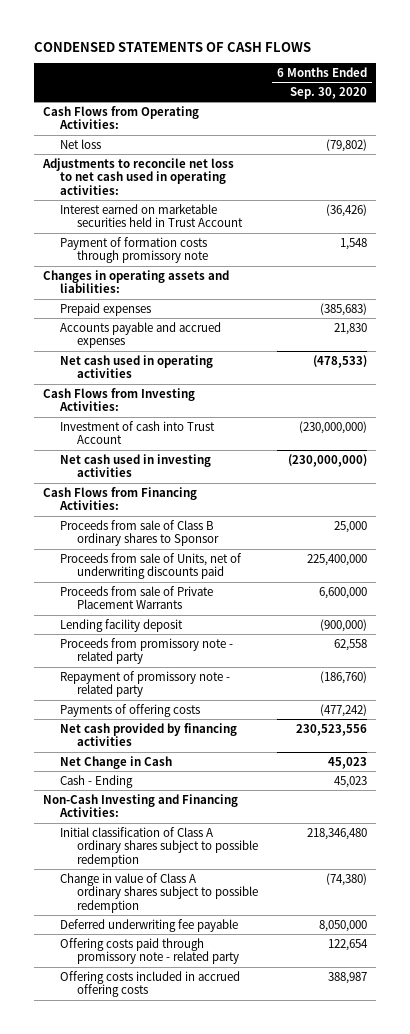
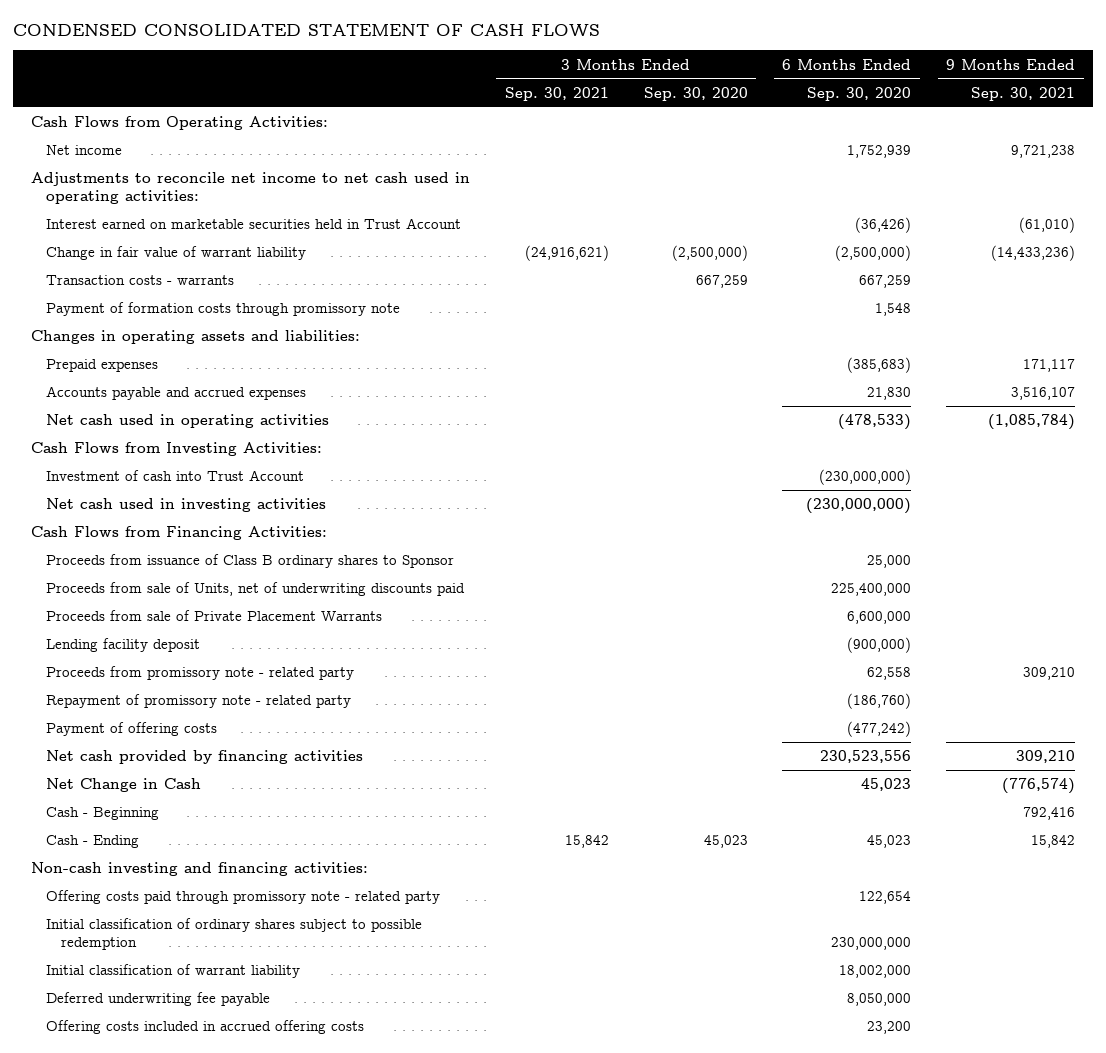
- CONDENSED STATEMENTS OF CASH FLOWS
+ CONDENSED CONSOLIDATED STATEMENT OF CASH FLOWS
- | 6 Months Ended Sep. 30, 2020
+ | 3 Months Ended Sep. 30, 2021 | 3 Months Ended Sep. 30, 2020 | 6 Months Ended Sep. 30, 2020 | 9 Months Ended Sep. 30, 2021
- Net loss | (79,802)
- Adjustments to reconcile net loss to net cash used in operating activities:
+ Net income | | | 1,752,939 | 9,721,238
+ Adjustments to reconcile net income to net cash used in operating activities:
+ Change in fair value of warrant liability | (24,916,621) | (2,500,000) | (2,500,000) | (14,433,236)
+ Transaction costs - warrants | | 667,259 | 667,259 |
- Proceeds from sale of Class B ordinary shares to Sponsor | 25,000
+ Proceeds from issuance of Class B ordinary shares to Sponsor | | | 25,000 |
- Payments of offering costs | (477,242)
+ Payment of offering costs | | | (477,242) |
+ Cash - Beginning | | | | 792,416
- Non-Cash Investing and Financing Activities:
- Initial classification of Class A ordinary shares subject to possible redemption | 218,346,480
- Change in value of Class A ordinary shares subject to possible redemption | (74,380)
+ Non-cash investing and financing activities:
- Offering costs included in accrued offering costs | 388,987
+ Initial classification of ordinary shares subject to possible redemption | | | 230,000,000 |
+ Initial classification of warrant liability | | | 18,002,000 |
moved down: Deferred underwriting fee payable | | | 8,050,000 |
+ Offering costs included in accrued offering costs | | | 23,200 |

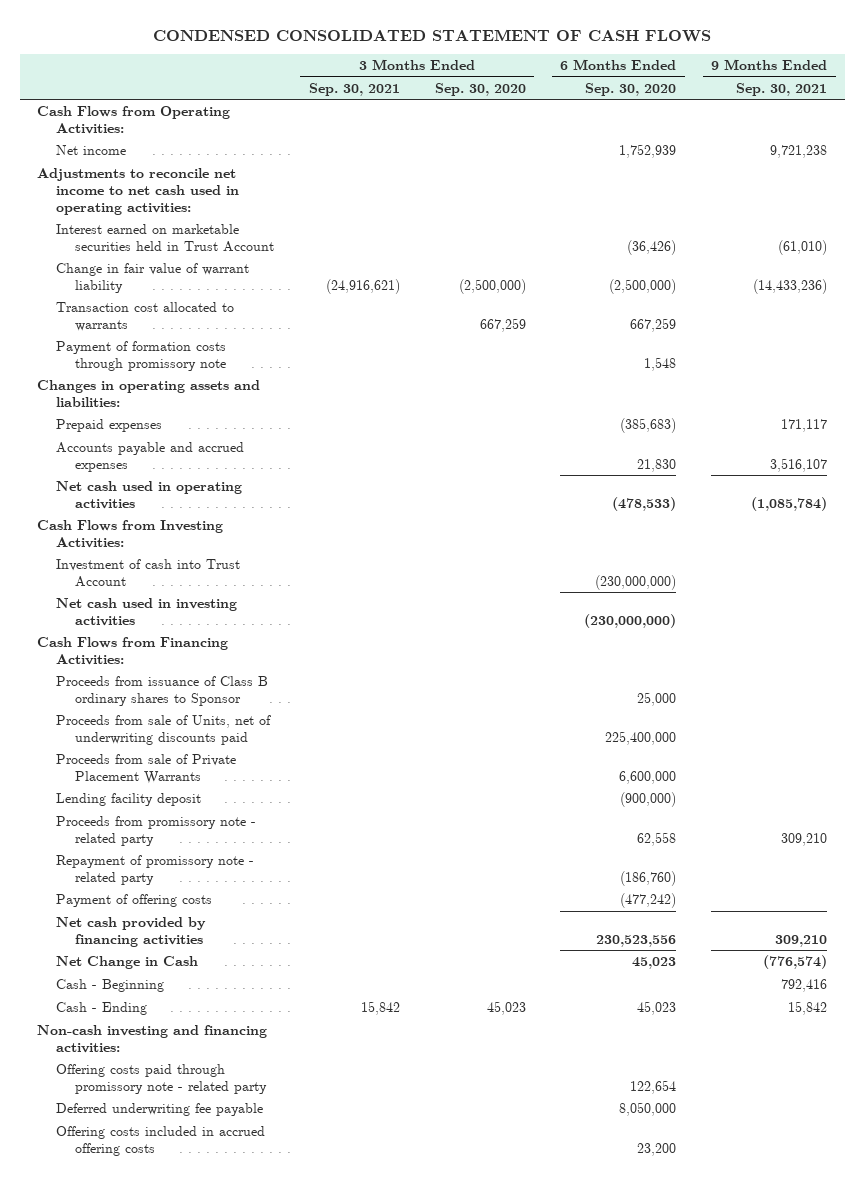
- Transaction costs - warrants | | 667,259 | 667,259 |
+ Transaction cost allocated to warrants | | 667,259 | 667,259 |
- Initial classification of ordinary shares subject to possible redemption | | | 230,000,000 |
- Initial classification of warrant liability | | | 18,002,000 |

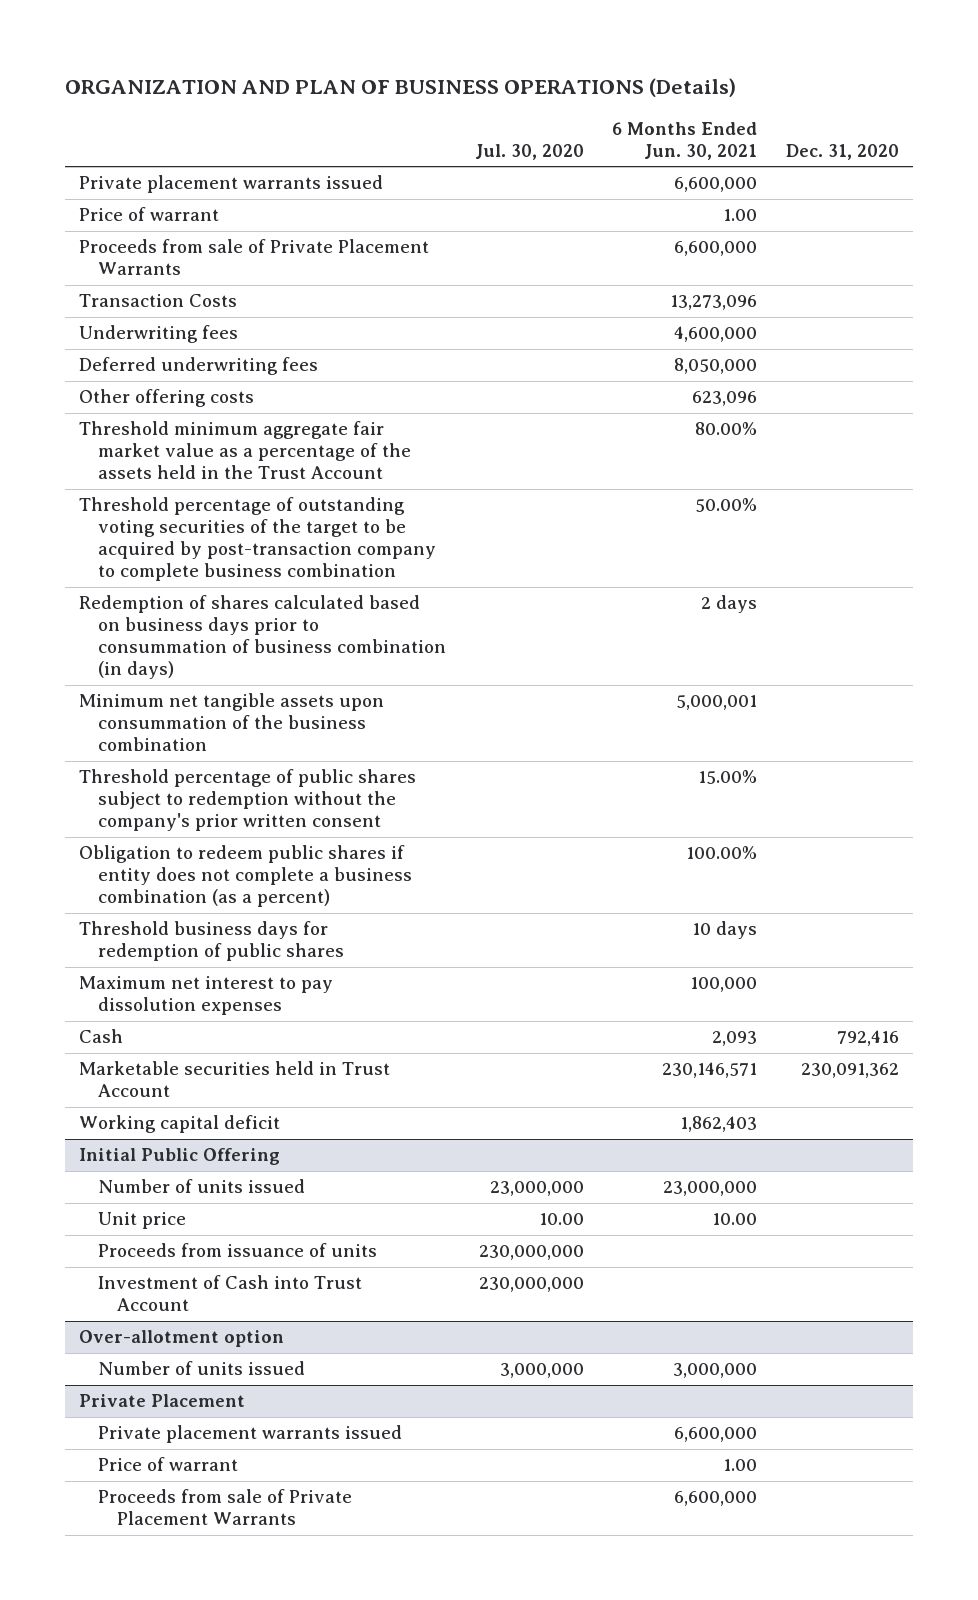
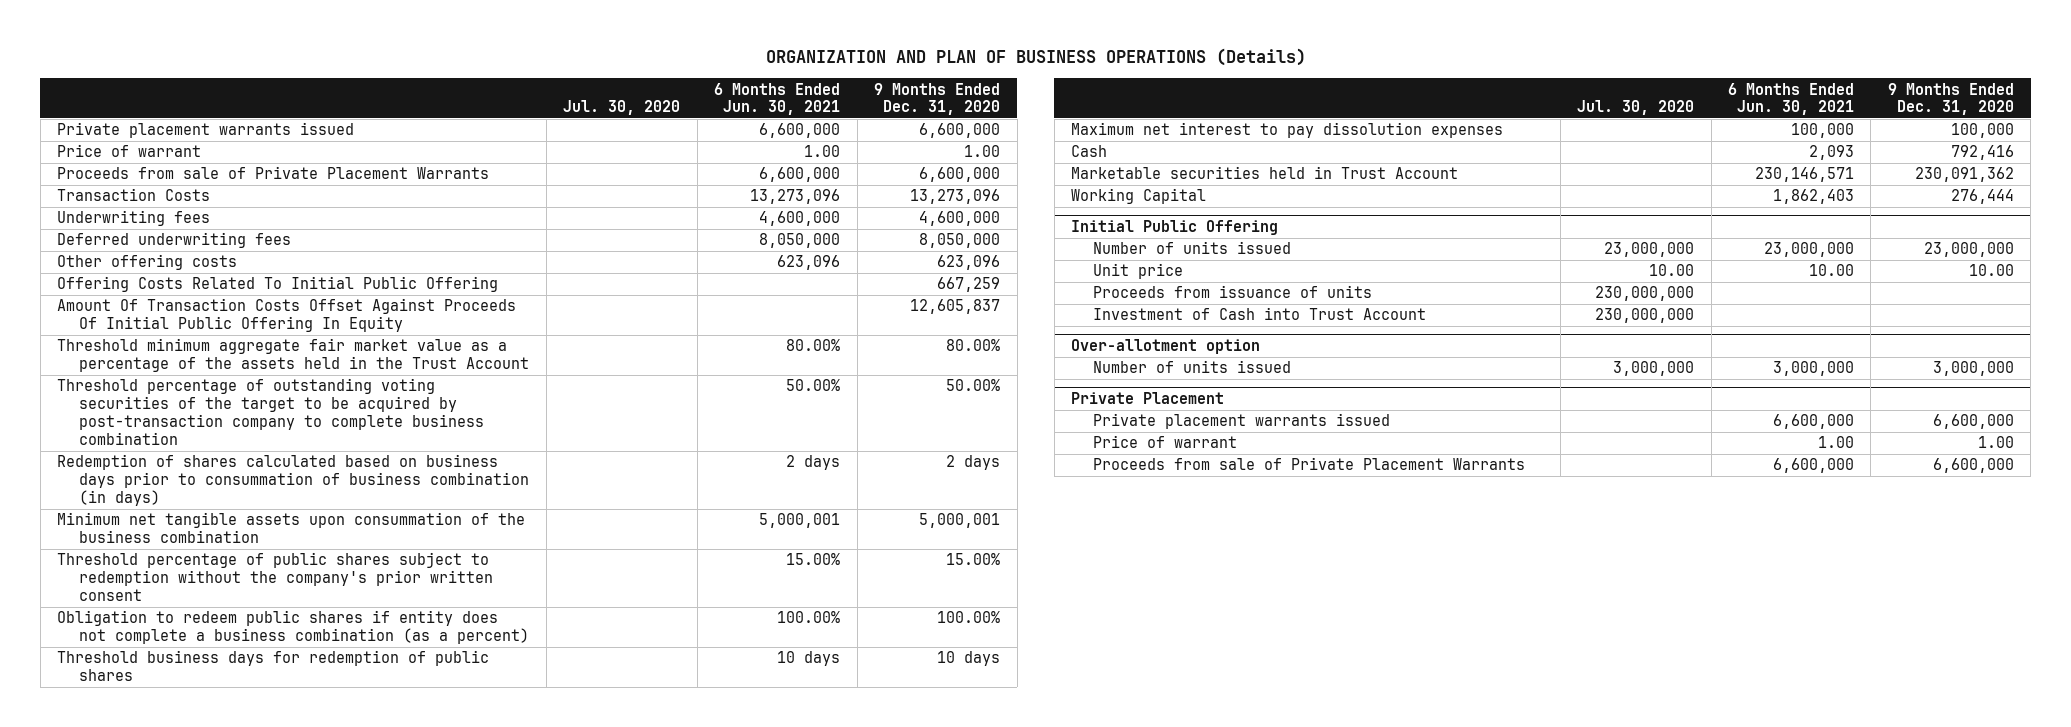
- | Jul. 30, 2020 | 6 Months Ended Jun. 30, 2021 | Dec. 31, 2020
+ | Jul. 30, 2020 | 6 Months Ended Jun. 30, 2021 | 9 Months Ended Dec. 31, 2020
+ Offering Costs Related To Initial Public Offering | | | 667,259
+ Amount Of Transaction Costs Offset Against Proceeds Of Initial Public Offering In Equity | | | 12,605,837
- Working capital deficit | | 1,862,403 |
+ Working Capital | | 1,862,403 | 276,444

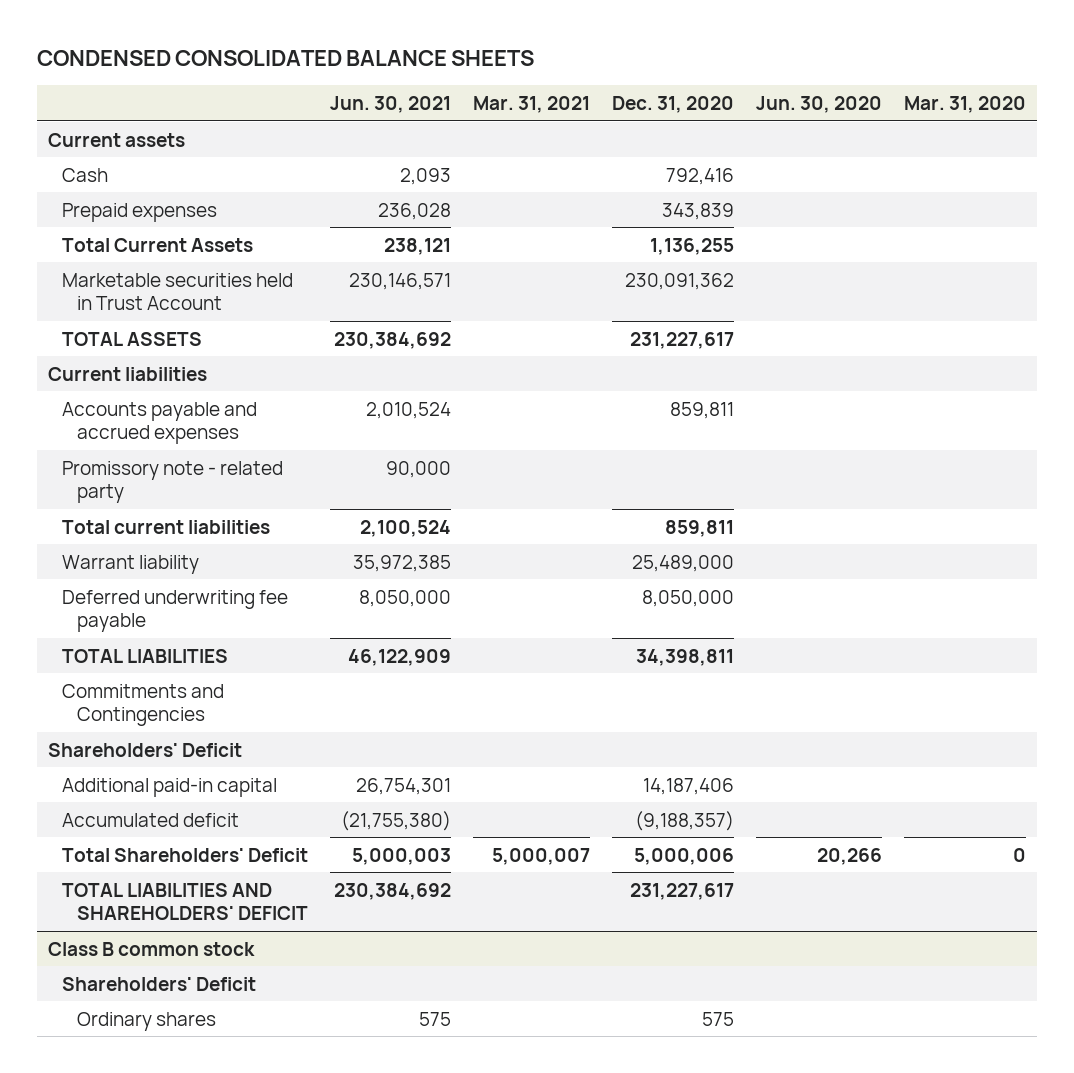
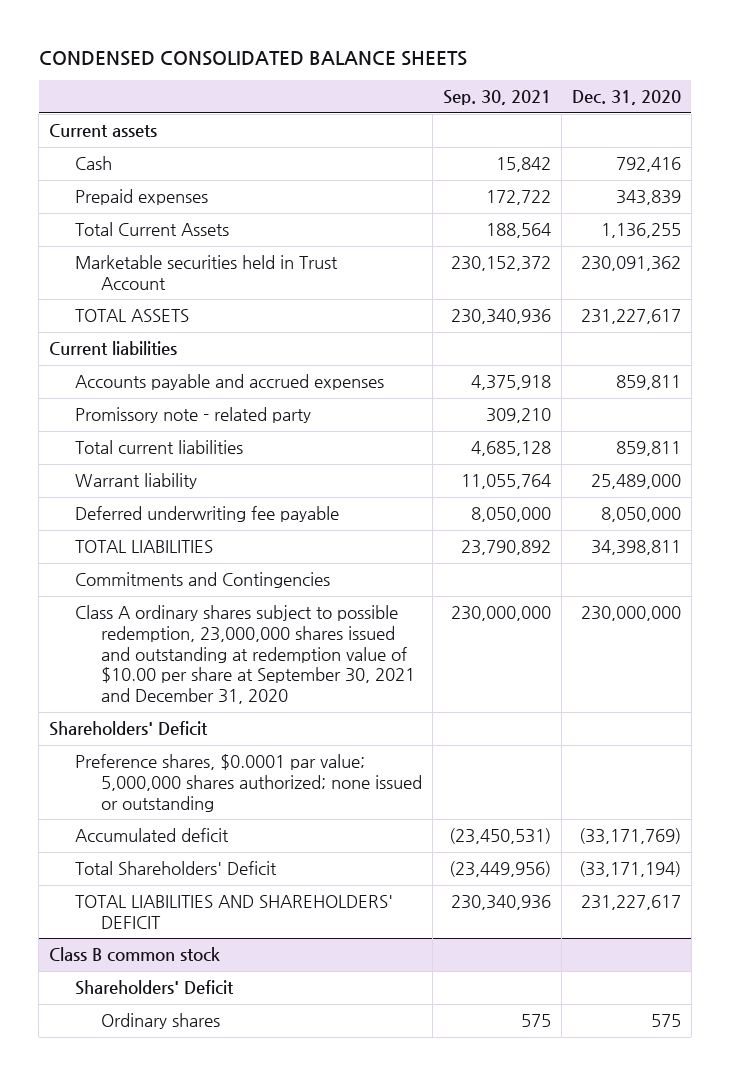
- | Jun. 30, 2021 | Mar. 31, 2021 | Dec. 31, 2020 | Jun. 30, 2020 | Mar. 31, 2020
+ | Sep. 30, 2021 | Dec. 31, 2020
+ Class A ordinary shares subject to possible redemption, 23,000,000 shares issued and outstanding at redemption value of $10.00 per share at September 30, 2021 and December 31, 2020 | 230,000,000 | 230,000,000
- Additional paid-in capital | 26,754,301 | | 14,187,406 | |
- Accumulated deficit | (21,755,380) | | (9,188,357) | |
- Total Shareholders' Deficit | 5,000,003 | 5,000,007 | 5,000,006 | 20,266 | 0
+ Preference shares, $0.0001 par value; 5,000,000 shares authorized; none issued or outstanding
+ Accumulated deficit | (23,450,531) | (33,171,769)
+ Total Shareholders' Deficit | (23,449,956) | (33,171,194)

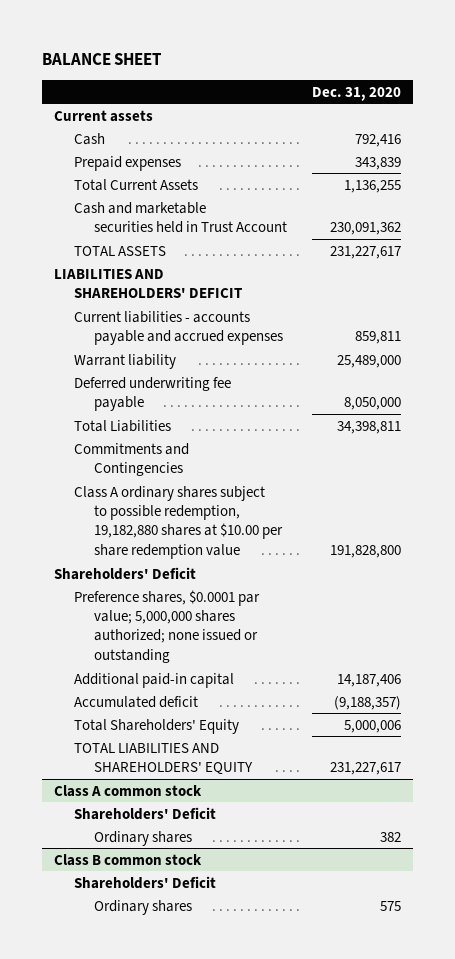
- CONDENSED CONSOLIDATED BALANCE SHEETS
+ BALANCE SHEET
- | Sep. 30, 2021 | Dec. 31, 2020
+ | Dec. 31, 2020
- Marketable securities held in Trust Account | 230,152,372 | 230,091,362
+ Cash and marketable securities held in Trust Account | 230,091,362
- Current liabilities
- Accounts payable and accrued expenses | 4,375,918 | 859,811
- Promissory note - related party | 309,210 |
- Total current liabilities | 4,685,128 | 859,811
+ LIABILITIES AND SHAREHOLDERS' DEFICIT
+ Current liabilities - accounts payable and accrued expenses | 859,811
- TOTAL LIABILITIES | 23,790,892 | 34,398,811
+ Total Liabilities | 34,398,811
- Class A ordinary shares subject to possible redemption, 23,000,000 shares issued and outstanding at redemption value of $10.00 per share at September 30, 2021 and December 31, 2020 | 230,000,000 | 230,000,000
+ Class A ordinary shares subject to possible redemption, 19,182,880 shares at $10.00 per share redemption value | 191,828,800
- Accumulated deficit | (23,450,531) | (33,171,769)
- Total Shareholders' Deficit | (23,449,956) | (33,171,194)
- TOTAL LIABILITIES AND SHAREHOLDERS' DEFICIT | 230,340,936 | 231,227,617
+ Additional paid-in capital | 14,187,406
+ Accumulated deficit | (9,188,357)
+ Total Shareholders' Equity | 5,000,006
+ TOTAL LIABILITIES AND SHAREHOLDERS' EQUITY | 231,227,617
+ Class A common stock
+ Shareholders' Deficit
+ Ordinary shares | 382

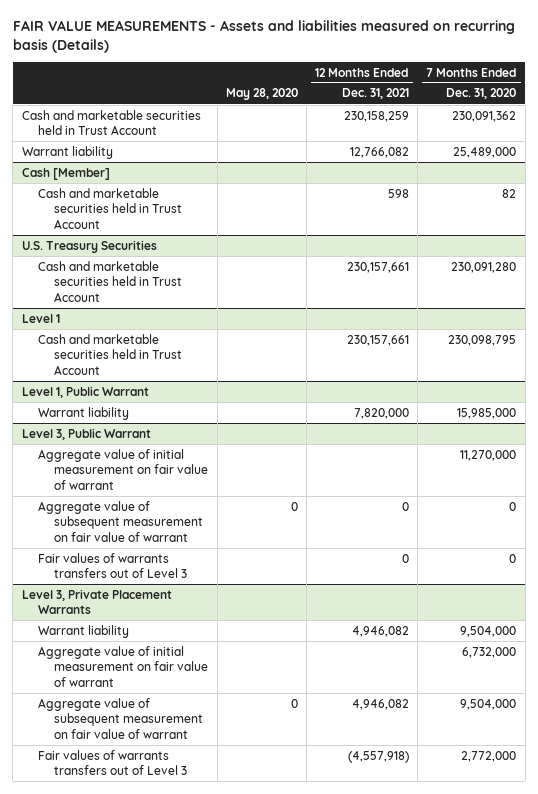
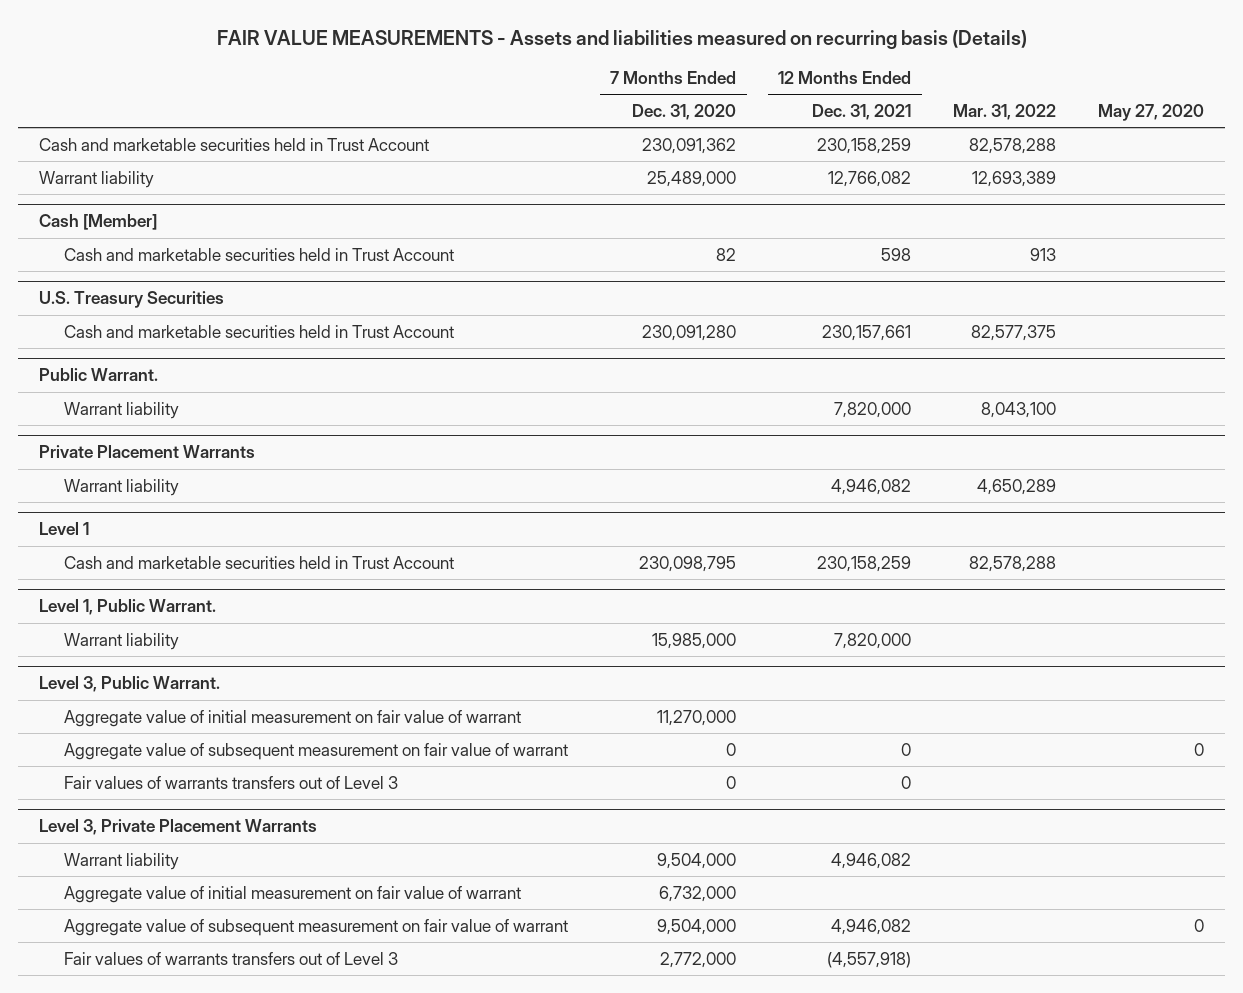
- | May 28, 2020 | 12 Months Ended Dec. 31, 2021 | 7 Months Ended Dec. 31, 2020
+ | 7 Months Ended Dec. 31, 2020 | 12 Months Ended Dec. 31, 2021 | Mar. 31, 2022 | May 27, 2020
+ Public Warrant.
+ Warrant liability | | 7,820,000 | 8,043,100 |
+ Private Placement Warrants
+ Warrant liability | | 4,946,082 | 4,650,289 |
@ Level 1
- Cash and marketable securities held in Trust Account | | 230,157,661 | 230,098,795
- Level 1, Public Warrant
@ Level 1
+ Cash and marketable securities held in Trust Account | 230,098,795 | 230,158,259 | 82,578,288 |
+ Level 1, Public Warrant.
- Level 3, Public Warrant
+ Level 3, Public Warrant.

